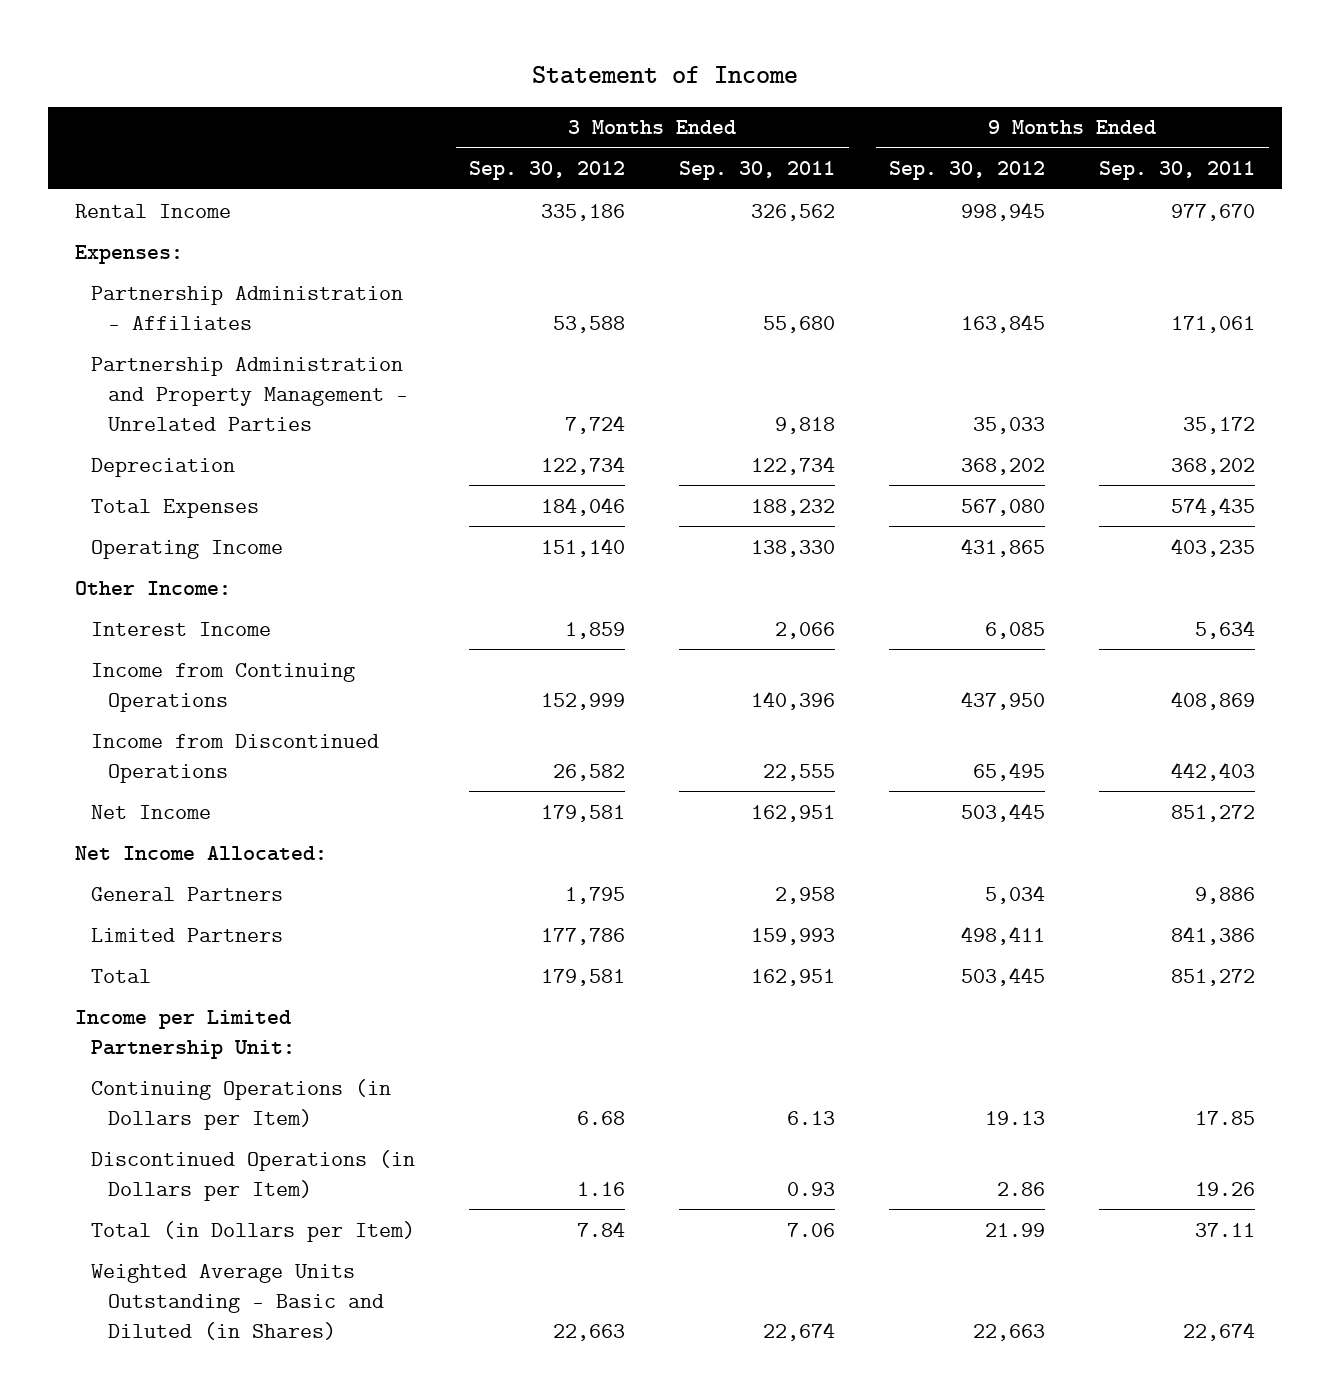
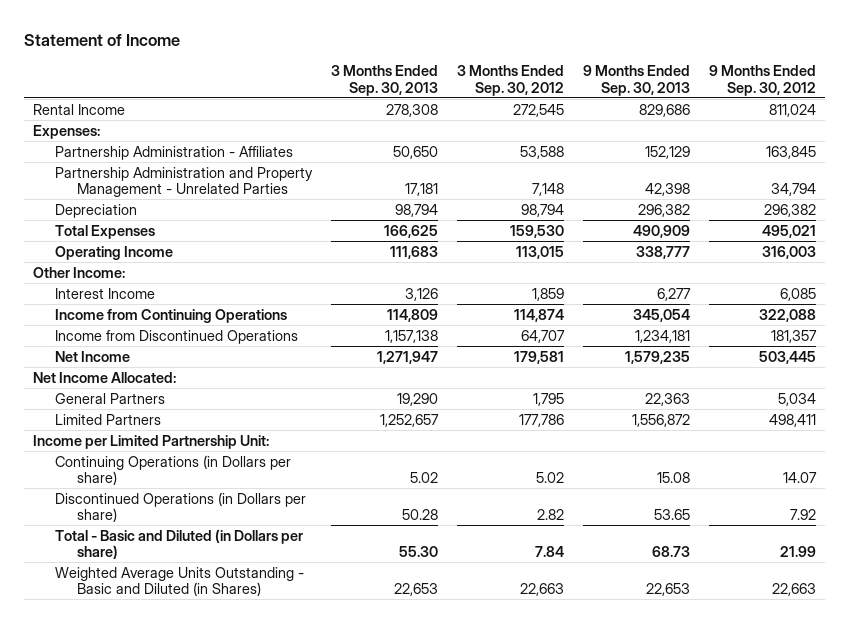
- | 3 Months Ended Sep. 30, 2012 | 3 Months Ended Sep. 30, 2011 | 9 Months Ended Sep. 30, 2012 | 9 Months Ended Sep. 30, 2011
+ | 3 Months Ended Sep. 30, 2013 | 3 Months Ended Sep. 30, 2012 | 9 Months Ended Sep. 30, 2013 | 9 Months Ended Sep. 30, 2012
- Rental Income | 335,186 | 326,562 | 998,945 | 977,670
+ Rental Income | 278,308 | 272,545 | 829,686 | 811,024
- Partnership Administration and Property Management - Unrelated Parties | 7,724 | 9,818 | 35,033 | 35,172
- Depreciation | 122,734 | 122,734 | 368,202 | 368,202
- Total Expenses | 184,046 | 188,232 | 567,080 | 574,435
- Operating Income | 151,140 | 138,330 | 431,865 | 403,235
+ Partnership Administration and Property Management - Unrelated Parties | 17,181 | 7,148 | 42,398 | 34,794
+ Depreciation | 98,794 | 98,794 | 296,382 | 296,382
+ Total Expenses | 166,625 | 159,530 | 490,909 | 495,021
+ Operating Income | 111,683 | 113,015 | 338,777 | 316,003
- Income from Continuing Operations | 152,999 | 140,396 | 437,950 | 408,869
- Income from Discontinued Operations | 26,582 | 22,555 | 65,495 | 442,403
+ Income from Continuing Operations | 114,809 | 114,874 | 345,054 | 322,088
+ Income from Discontinued Operations | 1,157,138 | 64,707 | 1,234,181 | 181,357
- Total | 179,581 | 162,951 | 503,445 | 851,272
- Continuing Operations (in Dollars per Item) | 6.68 | 6.13 | 19.13 | 17.85
- Discontinued Operations (in Dollars per Item) | 1.16 | 0.93 | 2.86 | 19.26
- Total (in Dollars per Item) | 7.84 | 7.06 | 21.99 | 37.11
+ Continuing Operations (in Dollars per share) | 5.02 | 5.02 | 15.08 | 14.07
+ Discontinued Operations (in Dollars per share) | 50.28 | 2.82 | 53.65 | 7.92
+ Total - Basic and Diluted (in Dollars per share) | 55.30 | 7.84 | 68.73 | 21.99

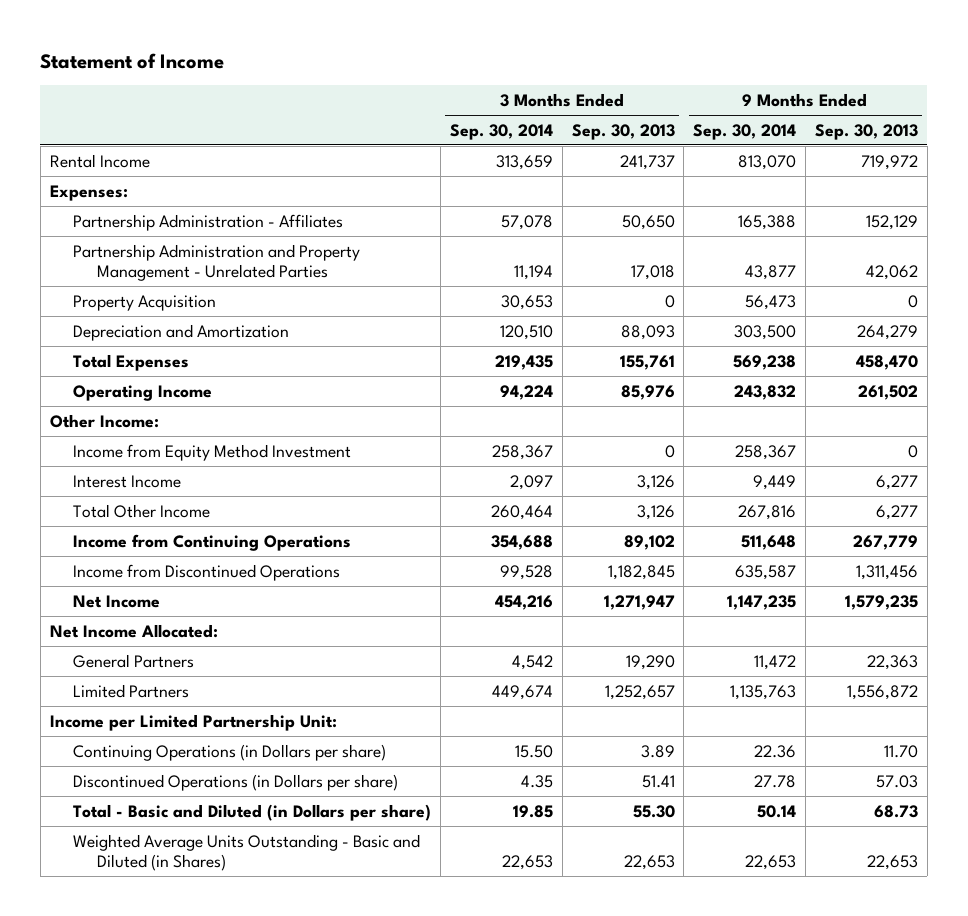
- | 3 Months Ended Sep. 30, 2013 | 3 Months Ended Sep. 30, 2012 | 9 Months Ended Sep. 30, 2013 | 9 Months Ended Sep. 30, 2012
+ | 3 Months Ended Sep. 30, 2014 | 3 Months Ended Sep. 30, 2013 | 9 Months Ended Sep. 30, 2014 | 9 Months Ended Sep. 30, 2013
- Rental Income | 278,308 | 272,545 | 829,686 | 811,024
+ Rental Income | 313,659 | 241,737 | 813,070 | 719,972
- Partnership Administration and Property Management - Unrelated Parties | 17,181 | 7,148 | 42,398 | 34,794
- Depreciation | 98,794 | 98,794 | 296,382 | 296,382
- Total Expenses | 166,625 | 159,530 | 490,909 | 495,021
- Operating Income | 111,683 | 113,015 | 338,777 | 316,003
+ Partnership Administration and Property Management - Unrelated Parties | 11,194 | 17,018 | 43,877 | 42,062
+ Property Acquisition | 30,653 | 0 | 56,473 | 0
+ Depreciation and Amortization | 120,510 | 88,093 | 303,500 | 264,279
+ Total Expenses | 219,435 | 155,761 | 569,238 | 458,470
+ Operating Income | 94,224 | 85,976 | 243,832 | 261,502
+ Income from Equity Method Investment | 258,367 | 0 | 258,367 | 0
- Income from Continuing Operations | 114,809 | 114,874 | 345,054 | 322,088
- Income from Discontinued Operations | 1,157,138 | 64,707 | 1,234,181 | 181,357
+ Total Other Income | 260,464 | 3,126 | 267,816 | 6,277
+ Income from Continuing Operations | 354,688 | 89,102 | 511,648 | 267,779
+ Income from Discontinued Operations | 99,528 | 1,182,845 | 635,587 | 1,311,456
- Continuing Operations (in Dollars per share) | 5.02 | 5.02 | 15.08 | 14.07
- Discontinued Operations (in Dollars per share) | 50.28 | 2.82 | 53.65 | 7.92
+ Continuing Operations (in Dollars per share) | 15.50 | 3.89 | 22.36 | 11.70
+ Discontinued Operations (in Dollars per share) | 4.35 | 51.41 | 27.78 | 57.03

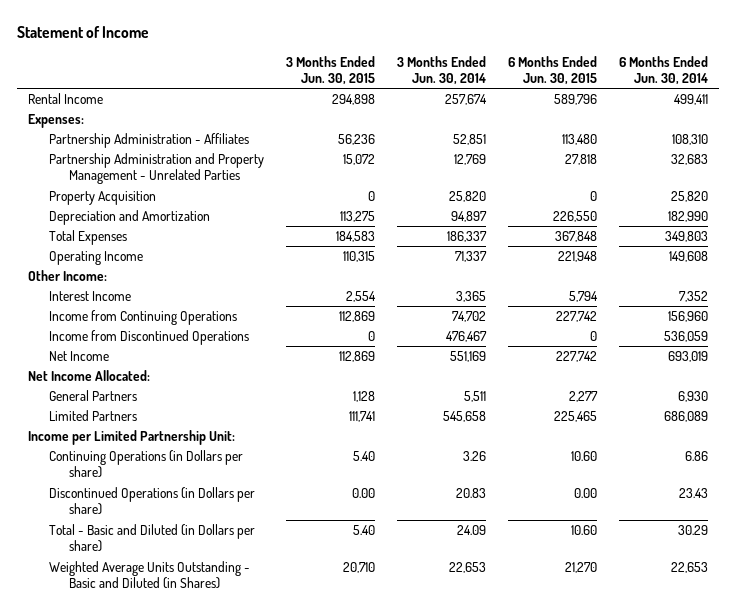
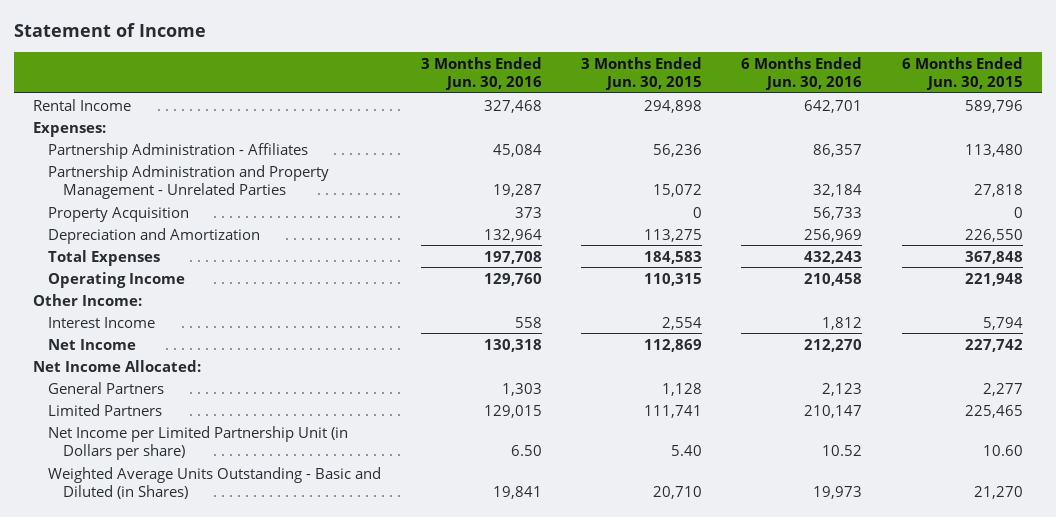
- | 3 Months Ended Jun. 30, 2015 | 3 Months Ended Jun. 30, 2014 | 6 Months Ended Jun. 30, 2015 | 6 Months Ended Jun. 30, 2014
+ | 3 Months Ended Jun. 30, 2016 | 3 Months Ended Jun. 30, 2015 | 6 Months Ended Jun. 30, 2016 | 6 Months Ended Jun. 30, 2015
- Income from Continuing Operations | 112,869 | 74,702 | 227,742 | 156,960
- Income from Discontinued Operations | 0 | 476,467 | 0 | 536,059
- Income per Limited Partnership Unit:
- Continuing Operations (in Dollars per share) | 5.40 | 3.26 | 10.60 | 6.86
- Discontinued Operations (in Dollars per share) | 0.00 | 20.83 | 0.00 | 23.43
- Total - Basic and Diluted (in Dollars per share) | 5.40 | 24.09 | 10.60 | 30.29
+ Net Income per Limited Partnership Unit (in Dollars per share) | 6.50 | 5.40 | 10.52 | 10.60

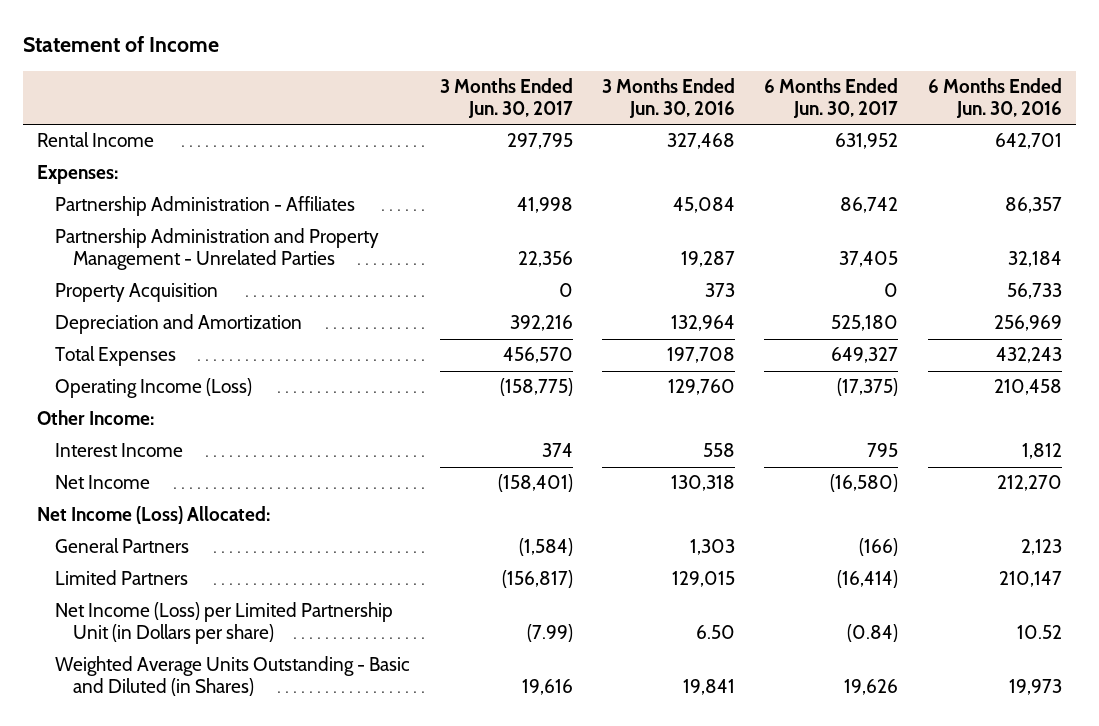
- | 3 Months Ended Jun. 30, 2016 | 3 Months Ended Jun. 30, 2015 | 6 Months Ended Jun. 30, 2016 | 6 Months Ended Jun. 30, 2015
+ | 3 Months Ended Jun. 30, 2017 | 3 Months Ended Jun. 30, 2016 | 6 Months Ended Jun. 30, 2017 | 6 Months Ended Jun. 30, 2016
- Operating Income | 129,760 | 110,315 | 210,458 | 221,948
+ Operating Income (Loss) | (158,775) | 129,760 | (17,375) | 210,458
- Net Income Allocated:
+ Net Income (Loss) Allocated:
- Net Income per Limited Partnership Unit (in Dollars per share) | 6.50 | 5.40 | 10.52 | 10.60
+ Net Income (Loss) per Limited Partnership Unit (in Dollars per share) | (7.99) | 6.50 | (0.84) | 10.52

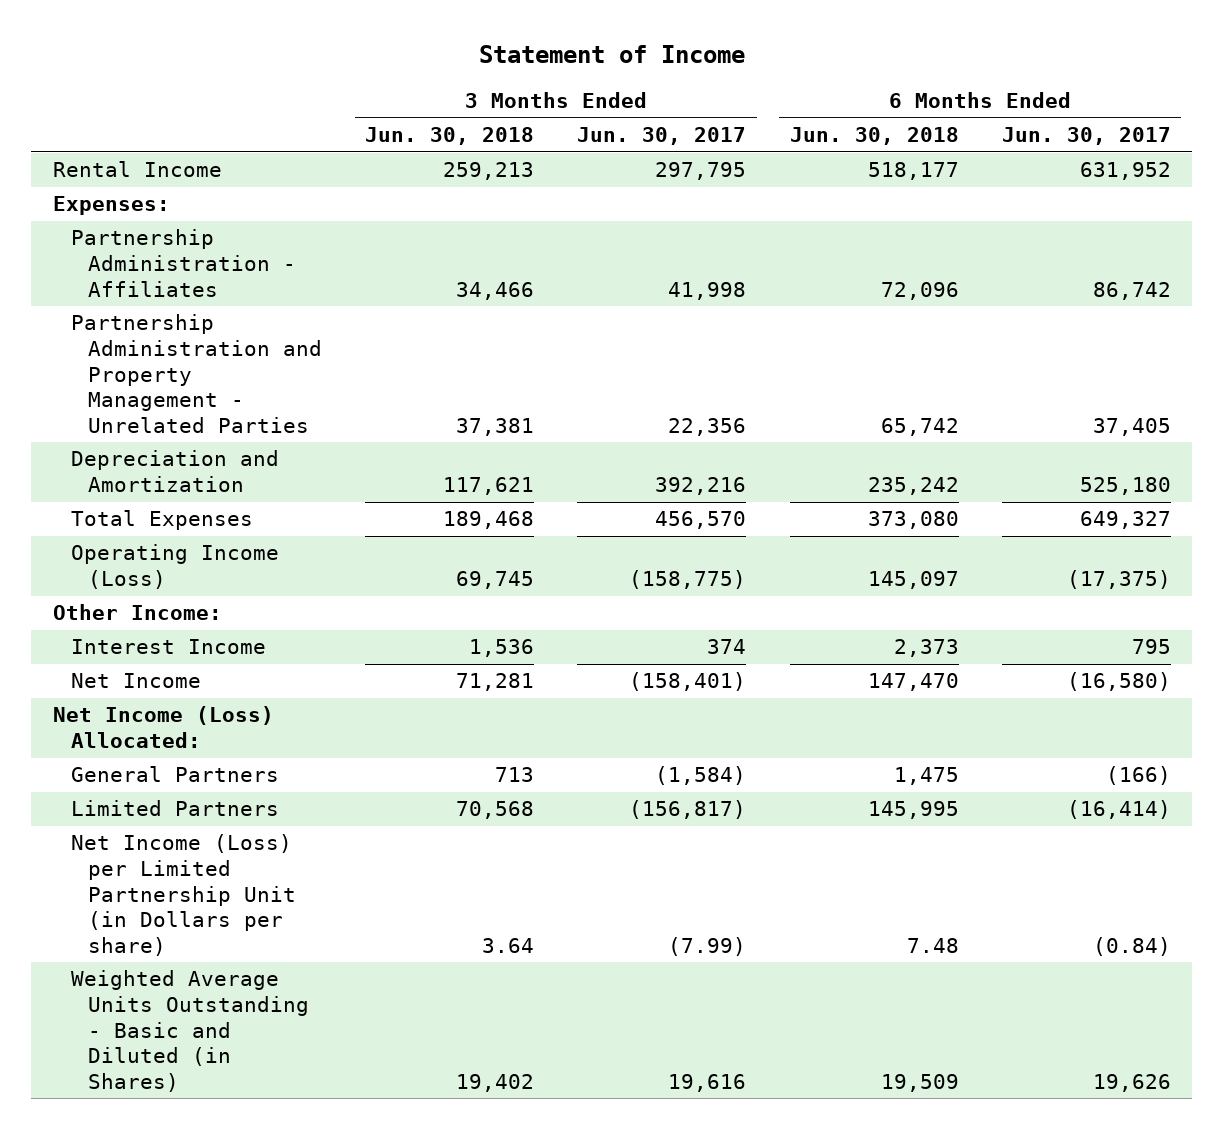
- | 3 Months Ended Jun. 30, 2017 | 3 Months Ended Jun. 30, 2016 | 6 Months Ended Jun. 30, 2017 | 6 Months Ended Jun. 30, 2016
+ | 3 Months Ended Jun. 30, 2018 | 3 Months Ended Jun. 30, 2017 | 6 Months Ended Jun. 30, 2018 | 6 Months Ended Jun. 30, 2017
- Property Acquisition | 0 | 373 | 0 | 56,733

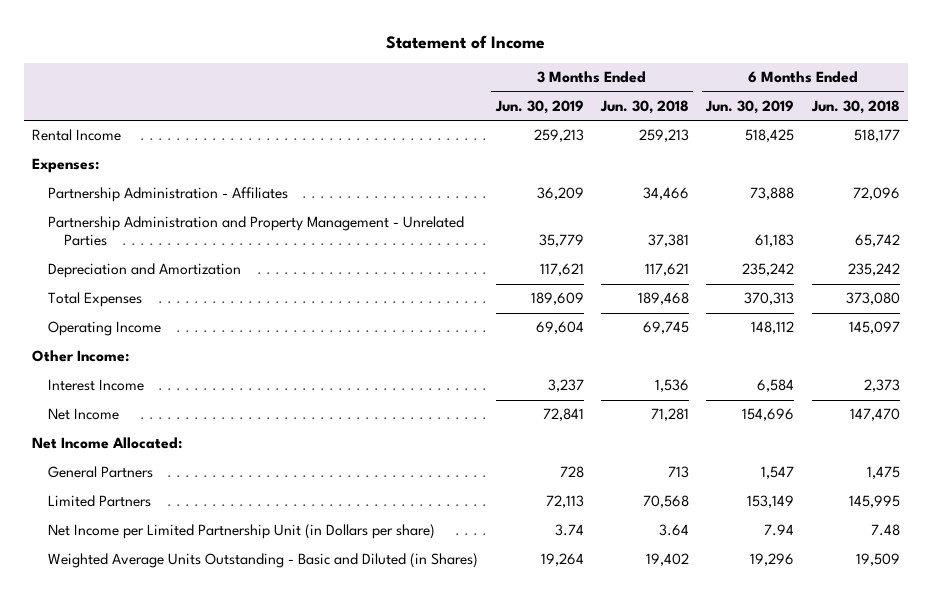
- | 3 Months Ended Jun. 30, 2018 | 3 Months Ended Jun. 30, 2017 | 6 Months Ended Jun. 30, 2018 | 6 Months Ended Jun. 30, 2017
+ | 3 Months Ended Jun. 30, 2019 | 3 Months Ended Jun. 30, 2018 | 6 Months Ended Jun. 30, 2019 | 6 Months Ended Jun. 30, 2018
- Operating Income (Loss) | 69,745 | (158,775) | 145,097 | (17,375)
+ Operating Income | 69,604 | 69,745 | 148,112 | 145,097
- Net Income (Loss) Allocated:
+ Net Income Allocated:
- Net Income (Loss) per Limited Partnership Unit (in Dollars per share) | 3.64 | (7.99) | 7.48 | (0.84)
+ Net Income per Limited Partnership Unit (in Dollars per share) | 3.74 | 3.64 | 7.94 | 7.48

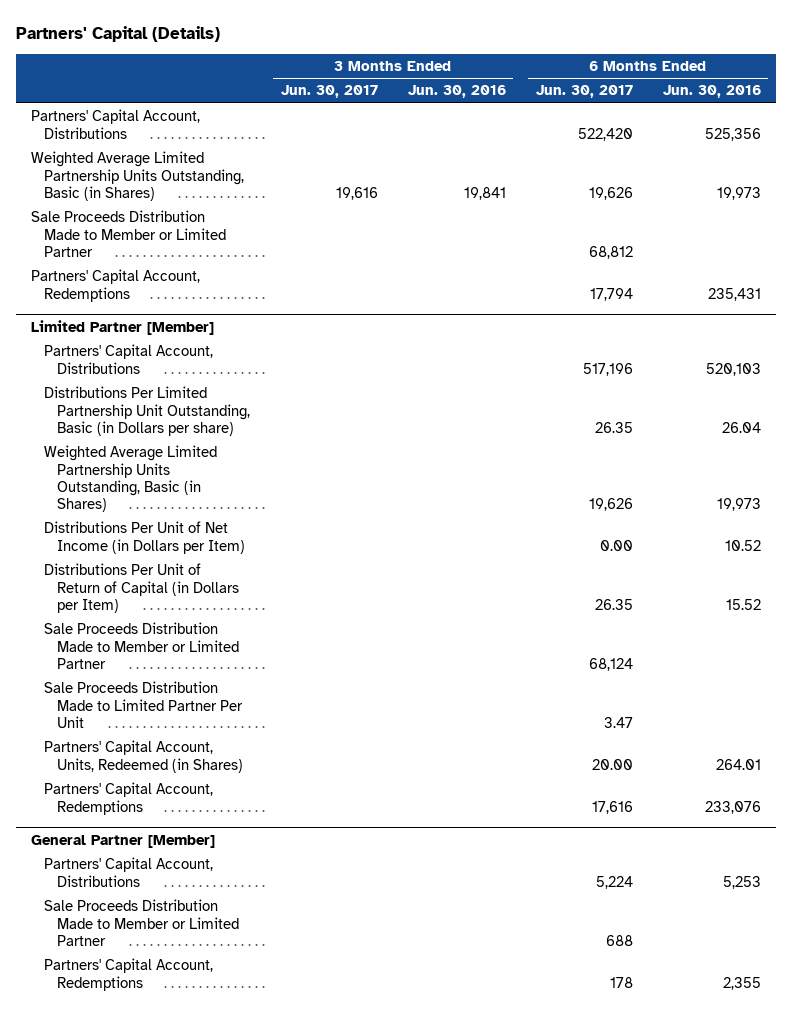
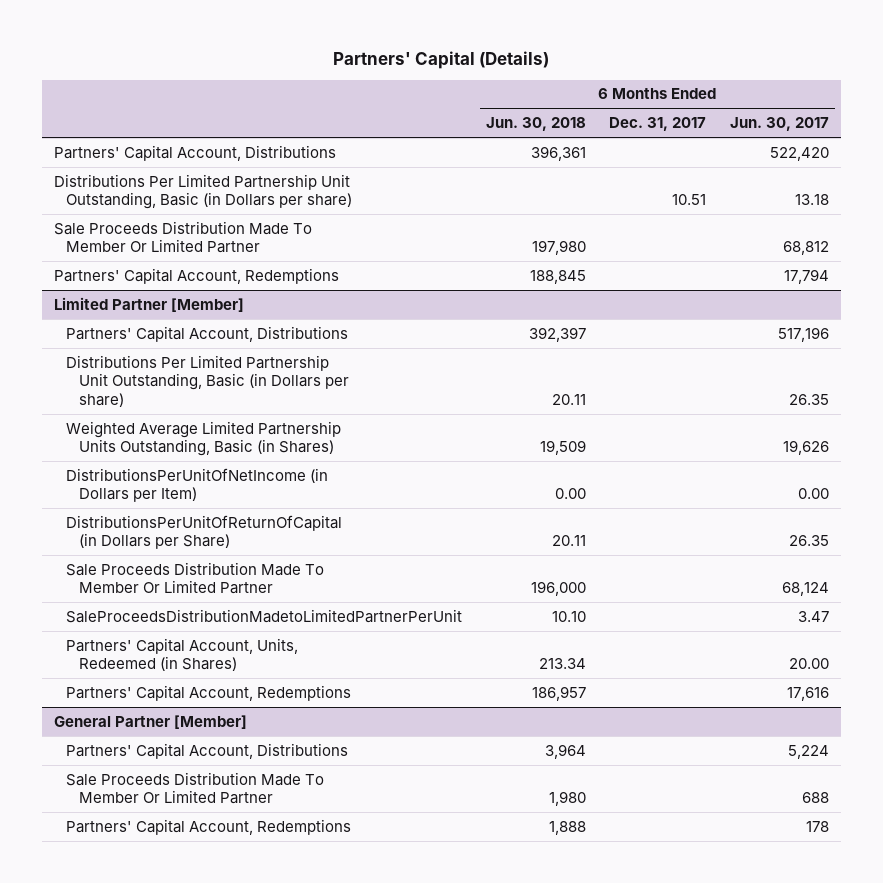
- | 3 Months Ended Jun. 30, 2017 | 3 Months Ended Jun. 30, 2016 | 6 Months Ended Jun. 30, 2017 | 6 Months Ended Jun. 30, 2016
+ | 6 Months Ended Jun. 30, 2018 | 6 Months Ended Dec. 31, 2017 | 6 Months Ended Jun. 30, 2017
- Weighted Average Limited Partnership Units Outstanding, Basic (in Shares) | 19,616 | 19,841 | 19,626 | 19,973
- Sale Proceeds Distribution Made to Member or Limited Partner | | | 68,812 |
+ Distributions Per Limited Partnership Unit Outstanding, Basic (in Dollars per share) | | 10.51 | 13.18
+ Sale Proceeds Distribution Made To Member Or Limited Partner | 197,980 | | 68,812
@ Limited Partner [Member]
- Distributions Per Unit of Net Income (in Dollars per Item) | | | 0.00 | 10.52
- Distributions Per Unit of Return of Capital (in Dollars per Item) | | | 26.35 | 15.52
- Sale Proceeds Distribution Made to Member or Limited Partner | | | 68,124 |
- Sale Proceeds Distribution Made to Limited Partner Per Unit | | | 3.47 |
+ DistributionsPerUnitOfNetIncome (in Dollars per Item) | 0.00 | | 0.00
+ DistributionsPerUnitOfReturnOfCapital (in Dollars per Share) | 20.11 | | 26.35
+ Sale Proceeds Distribution Made To Member Or Limited Partner | 196,000 | | 68,124
+ SaleProceedsDistributionMadetoLimitedPartnerPerUnit | 10.10 | | 3.47
@ General Partner [Member]
- Sale Proceeds Distribution Made to Member or Limited Partner | | | 688 |
+ Sale Proceeds Distribution Made To Member Or Limited Partner | 1,980 | | 688

